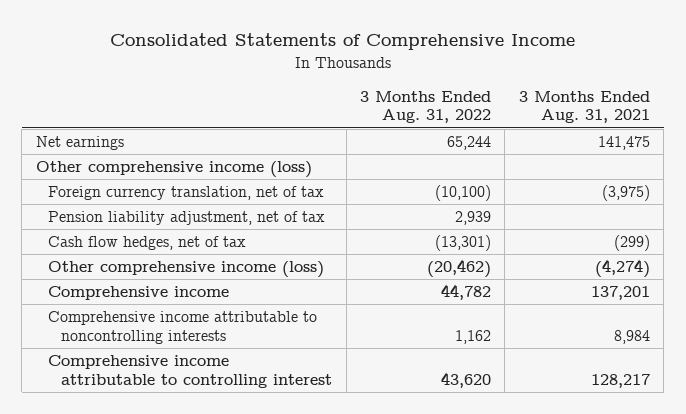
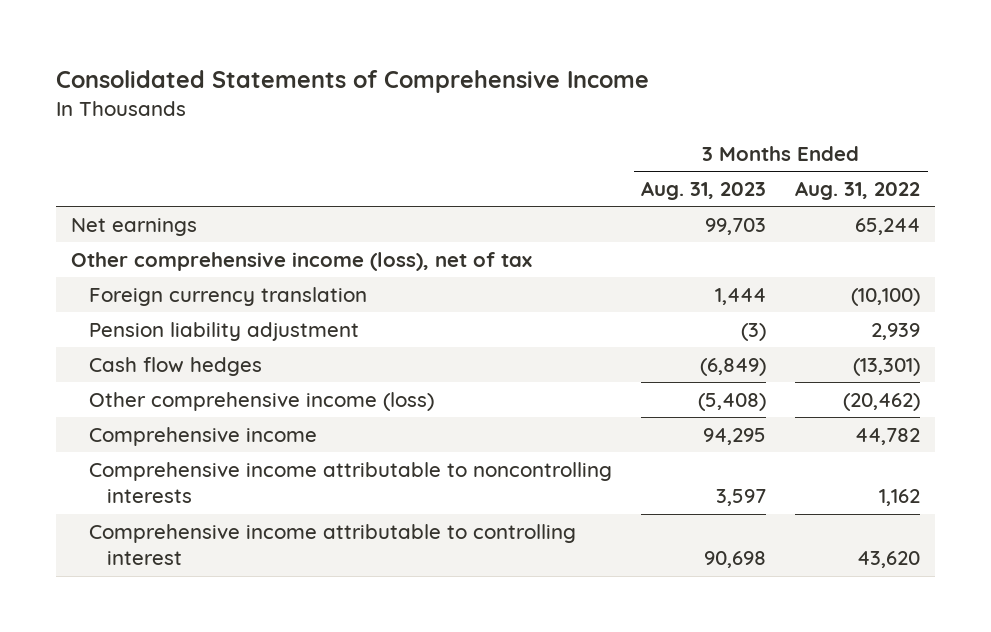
- | 3 Months Ended Aug. 31, 2022 | 3 Months Ended Aug. 31, 2021
+ | 3 Months Ended Aug. 31, 2023 | 3 Months Ended Aug. 31, 2022
- Other comprehensive income (loss)
- Foreign currency translation, net of tax | (10,100) | (3,975)
- Pension liability adjustment, net of tax | 2,939 |
- Cash flow hedges, net of tax | (13,301) | (299)
+ Other comprehensive income (loss), net of tax
+ Foreign currency translation | 1,444 | (10,100)
+ Pension liability adjustment | (3) | 2,939
+ Cash flow hedges | (6,849) | (13,301)

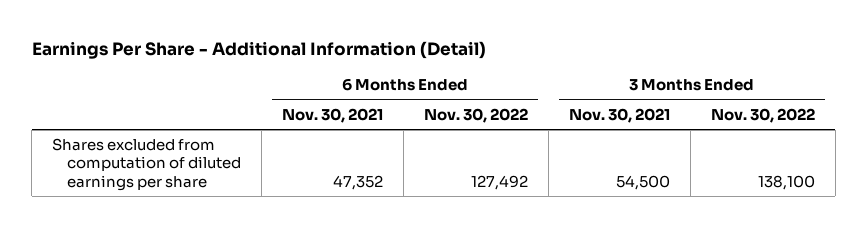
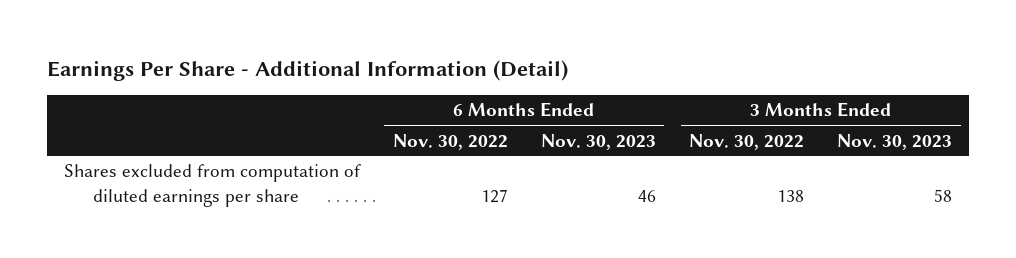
- | 6 Months Ended Nov. 30, 2021 | 6 Months Ended Nov. 30, 2022 | 3 Months Ended Nov. 30, 2021 | 3 Months Ended Nov. 30, 2022
+ | 6 Months Ended Nov. 30, 2022 | 6 Months Ended Nov. 30, 2023 | 3 Months Ended Nov. 30, 2022 | 3 Months Ended Nov. 30, 2023
- Shares excluded from computation of diluted earnings per share | 47,352 | 127,492 | 54,500 | 138,100
+ Shares excluded from computation of diluted earnings per share | 127 | 46 | 138 | 58

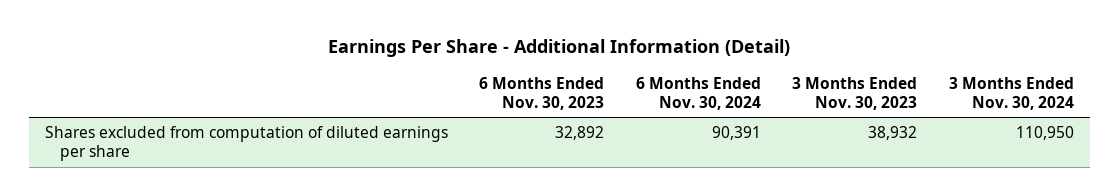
- | 6 Months Ended Nov. 30, 2022 | 6 Months Ended Nov. 30, 2023 | 3 Months Ended Nov. 30, 2022 | 3 Months Ended Nov. 30, 2023
+ | 6 Months Ended Nov. 30, 2023 | 6 Months Ended Nov. 30, 2024 | 3 Months Ended Nov. 30, 2023 | 3 Months Ended Nov. 30, 2024
- Shares excluded from computation of diluted earnings per share | 127 | 46 | 138 | 58
+ Shares excluded from computation of diluted earnings per share | 32,892 | 90,391 | 38,932 | 110,950

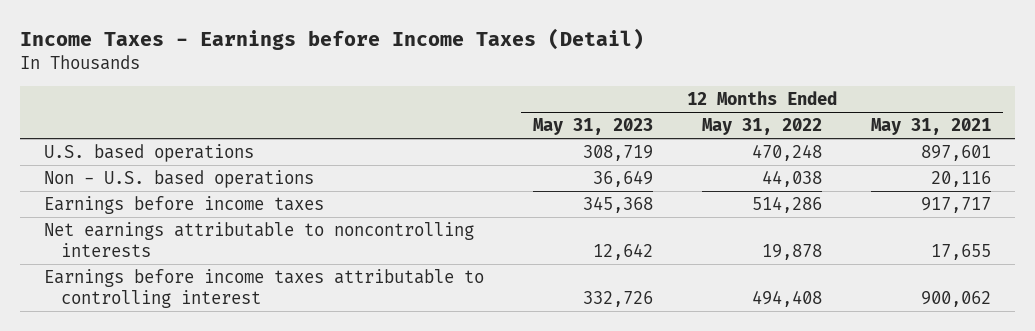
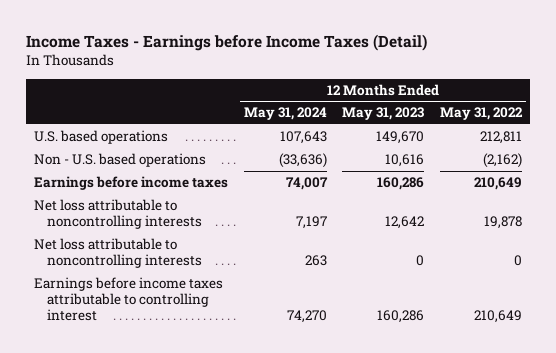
- | 12 Months Ended May 31, 2023 | 12 Months Ended May 31, 2022 | 12 Months Ended May 31, 2021
+ | 12 Months Ended May 31, 2024 | 12 Months Ended May 31, 2023 | 12 Months Ended May 31, 2022
- U.S. based operations | 308,719 | 470,248 | 897,601
- Non - U.S. based operations | 36,649 | 44,038 | 20,116
- Earnings before income taxes | 345,368 | 514,286 | 917,717
- Net earnings attributable to noncontrolling interests | 12,642 | 19,878 | 17,655
- Earnings before income taxes attributable to controlling interest | 332,726 | 494,408 | 900,062
+ U.S. based operations | 107,643 | 149,670 | 212,811
+ Non - U.S. based operations | (33,636) | 10,616 | (2,162)
+ Earnings before income taxes | 74,007 | 160,286 | 210,649
+ Net loss attributable to noncontrolling interests | 7,197 | 12,642 | 19,878
+ Net loss attributable to noncontrolling interests | 263 | 0 | 0
+ Earnings before income taxes attributable to controlling interest | 74,270 | 160,286 | 210,649

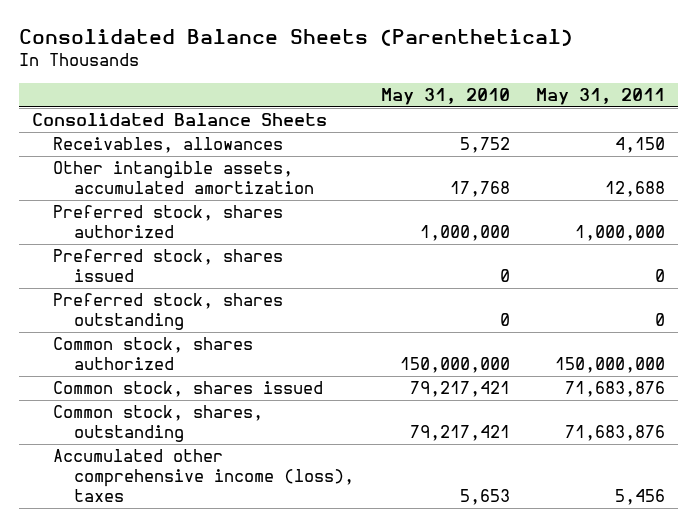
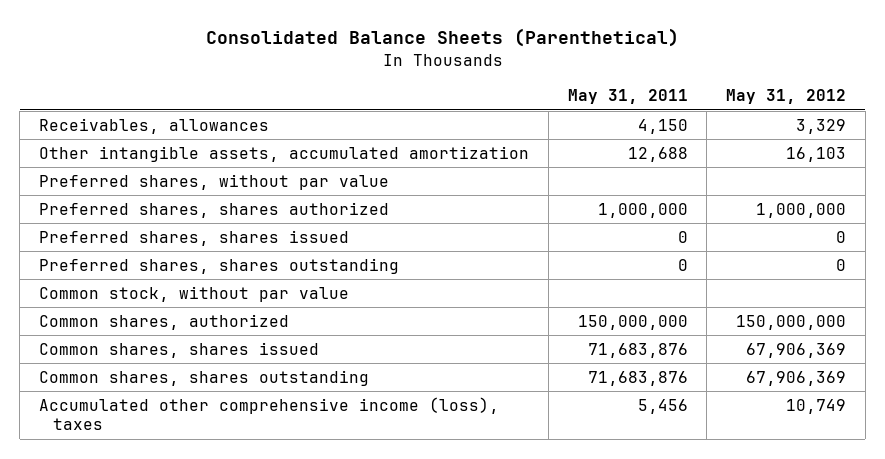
- | May 31, 2010 | May 31, 2011
+ | May 31, 2011 | May 31, 2012
- Consolidated Balance Sheets
- Preferred stock, shares authorized | 1,000,000 | 1,000,000
- Preferred stock, shares issued | 0 | 0
- Preferred stock, shares outstanding | 0 | 0
- Common stock, shares authorized | 150,000,000 | 150,000,000
- Common stock, shares issued | 79,217,421 | 71,683,876
- Common stock, shares, outstanding | 79,217,421 | 71,683,876
+ Preferred shares, without par value
+ Preferred shares, shares authorized | 1,000,000 | 1,000,000
+ Preferred shares, shares issued | 0 | 0
+ Preferred shares, shares outstanding | 0 | 0
+ Common stock, without par value
+ Common shares, authorized | 150,000,000 | 150,000,000
+ Common shares, shares issued | 71,683,876 | 67,906,369
+ Common shares, shares outstanding | 71,683,876 | 67,906,369

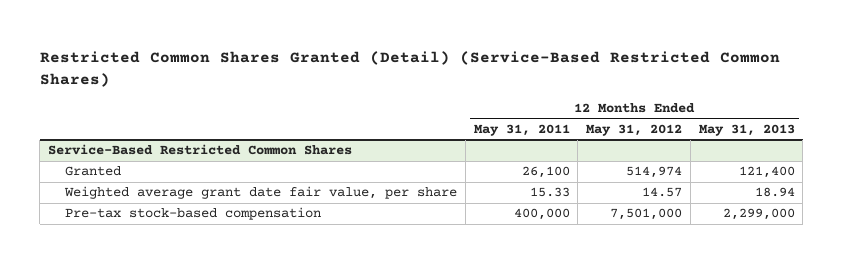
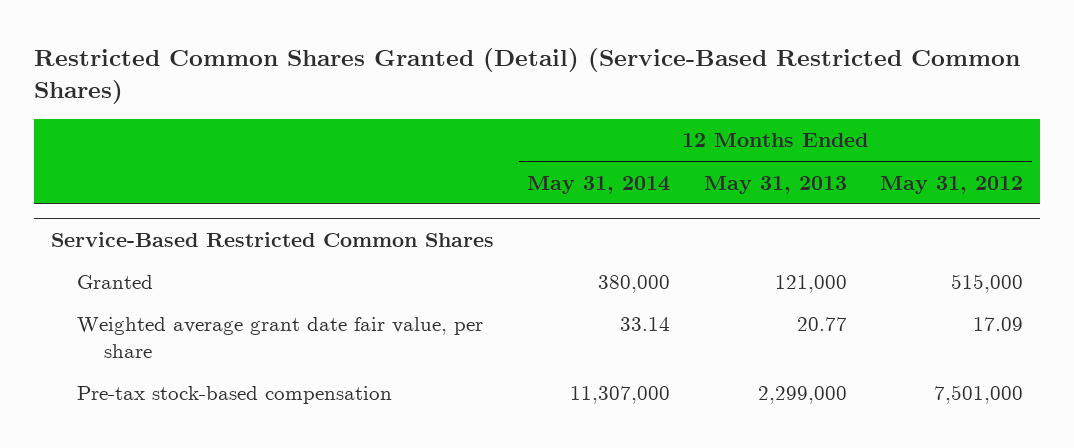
- | 12 Months Ended May 31, 2011 | 12 Months Ended May 31, 2012 | 12 Months Ended May 31, 2013
+ | 12 Months Ended May 31, 2014 | 12 Months Ended May 31, 2013 | 12 Months Ended May 31, 2012
@ Service-Based Restricted Common Shares
- Granted | 26,100 | 514,974 | 121,400
- Weighted average grant date fair value, per share | 15.33 | 14.57 | 18.94
+ Granted | 380,000 | 121,000 | 515,000
+ Weighted average grant date fair value, per share | 33.14 | 20.77 | 17.09

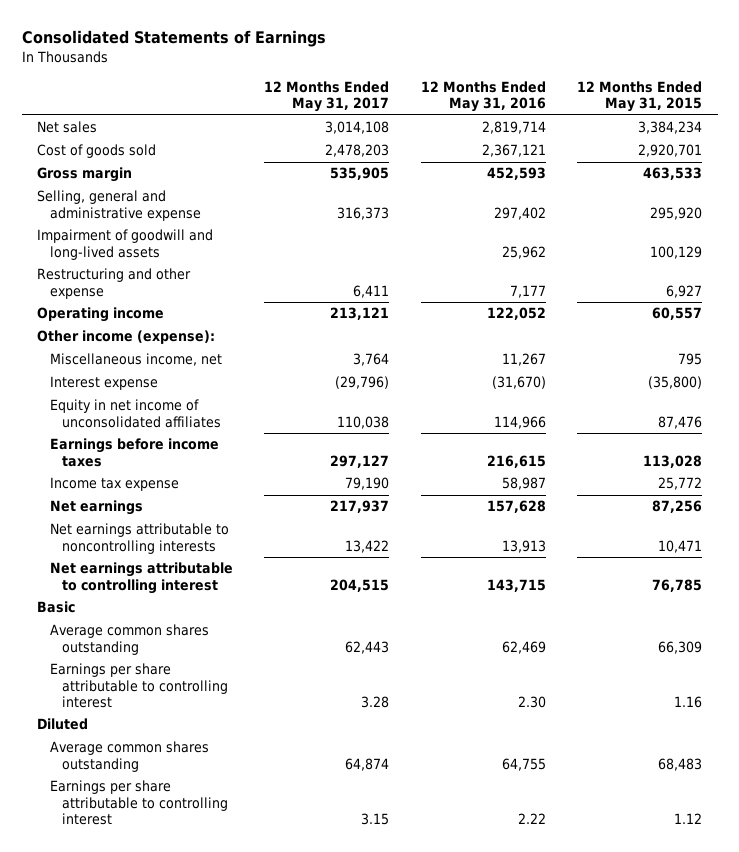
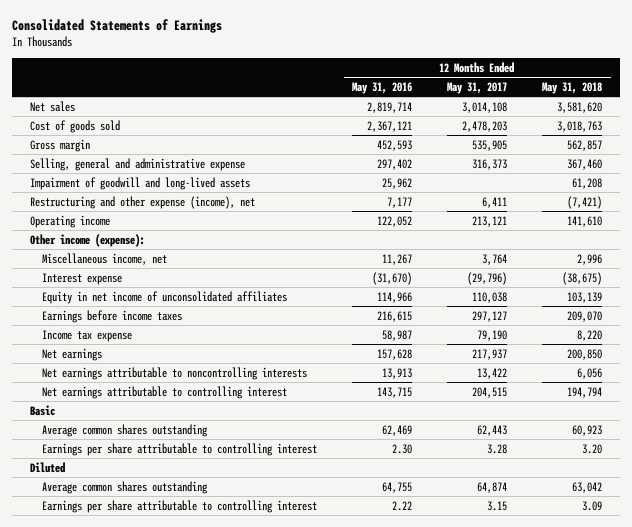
- | 12 Months Ended May 31, 2017 | 12 Months Ended May 31, 2016 | 12 Months Ended May 31, 2015
+ | 12 Months Ended May 31, 2016 | 12 Months Ended May 31, 2017 | 12 Months Ended May 31, 2018
- Restructuring and other expense | 6,411 | 7,177 | 6,927
+ Restructuring and other expense (income), net | 7,177 | 6,411 | (7,421)

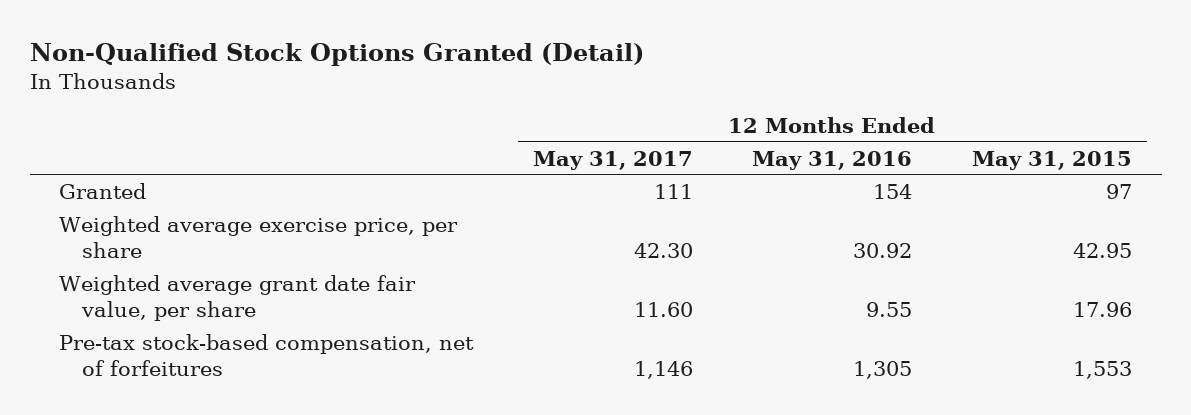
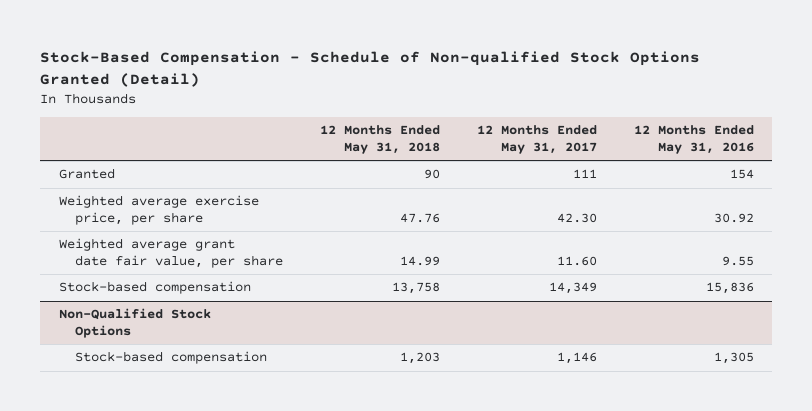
- Non-Qualified Stock Options Granted (Detail)
+ Stock-Based Compensation - Schedule of Non-qualified Stock Options Granted (Detail)
- | 12 Months Ended May 31, 2017 | 12 Months Ended May 31, 2016 | 12 Months Ended May 31, 2015
+ | 12 Months Ended May 31, 2018 | 12 Months Ended May 31, 2017 | 12 Months Ended May 31, 2016
- Pre-tax stock-based compensation, net of forfeitures | 1,146 | 1,305 | 1,553
+ Stock-based compensation | 13,758 | 14,349 | 15,836
+ Non-Qualified Stock Options
+ Stock-based compensation | 1,203 | 1,146 | 1,305

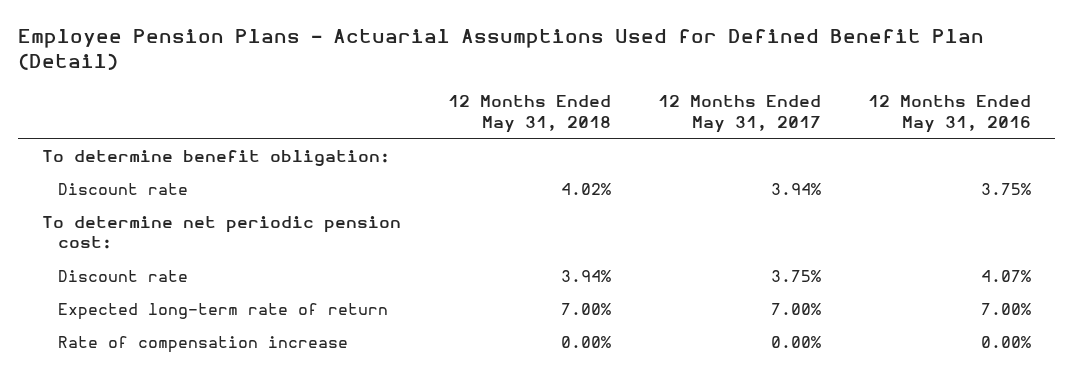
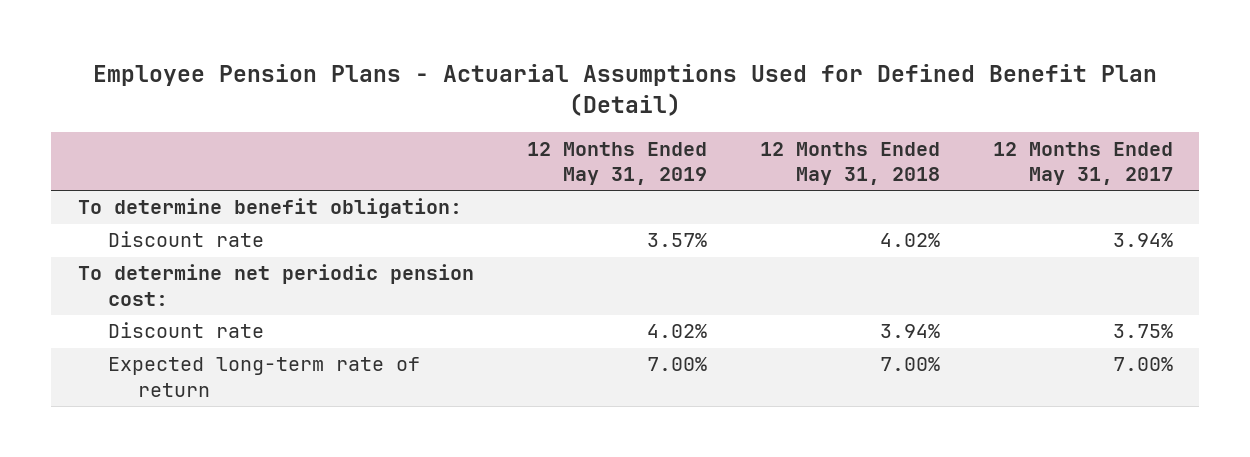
- | 12 Months Ended May 31, 2018 | 12 Months Ended May 31, 2017 | 12 Months Ended May 31, 2016
+ | 12 Months Ended May 31, 2019 | 12 Months Ended May 31, 2018 | 12 Months Ended May 31, 2017
- Rate of compensation increase | 0.00% | 0.00% | 0.00%

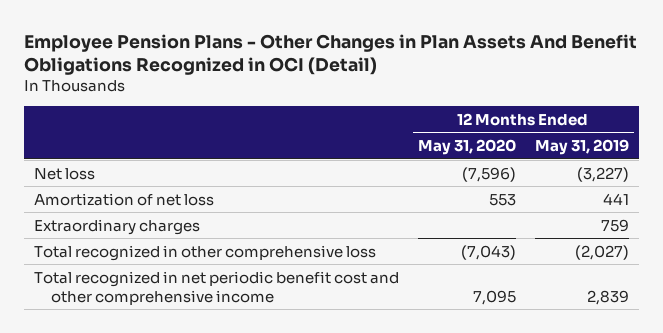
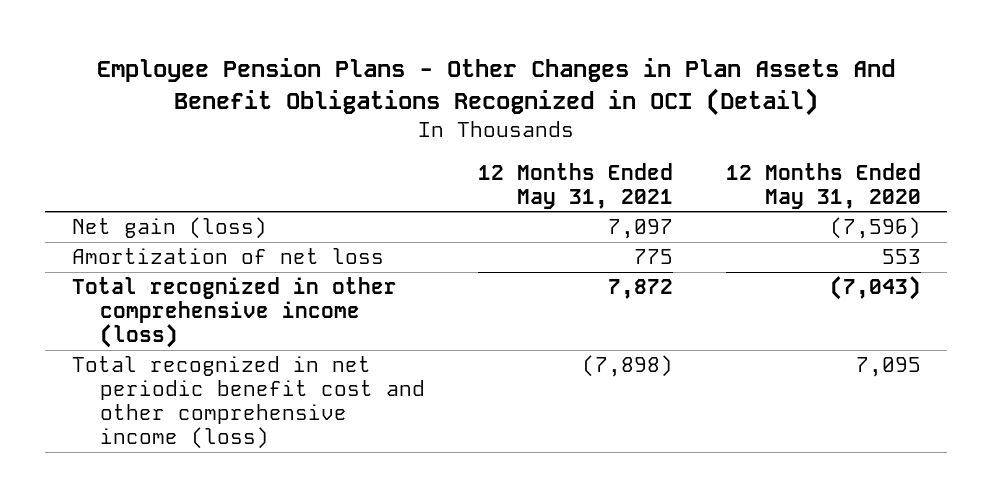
- | 12 Months Ended May 31, 2020 | 12 Months Ended May 31, 2019
+ | 12 Months Ended May 31, 2021 | 12 Months Ended May 31, 2020
- Net loss | (7,596) | (3,227)
+ Net gain (loss) | 7,097 | (7,596)
- Extraordinary charges | | 759
- Total recognized in other comprehensive loss | (7,043) | (2,027)
- Total recognized in net periodic benefit cost and other comprehensive income | 7,095 | 2,839
+ Total recognized in other comprehensive income (loss) | 7,872 | (7,043)
+ Total recognized in net periodic benefit cost and other comprehensive income (loss) | (7,898) | 7,095

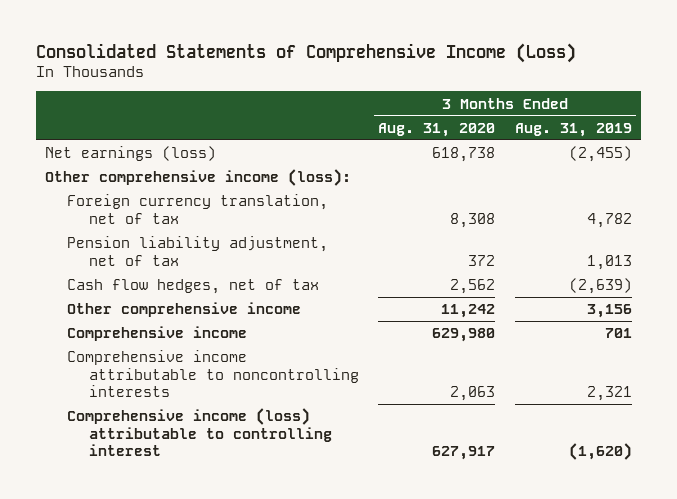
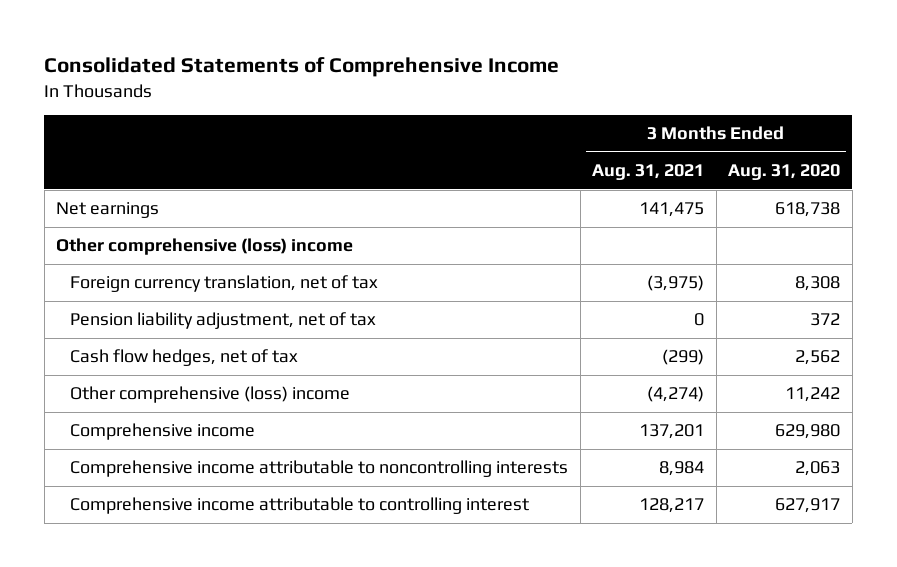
- Consolidated Statements of Comprehensive Income (Loss)
+ Consolidated Statements of Comprehensive Income
- | 3 Months Ended Aug. 31, 2020 | 3 Months Ended Aug. 31, 2019
+ | 3 Months Ended Aug. 31, 2021 | 3 Months Ended Aug. 31, 2020
- Net earnings (loss) | 618,738 | (2,455)
- Other comprehensive income (loss):
+ Net earnings | 141,475 | 618,738
+ Other comprehensive (loss) income
- Other comprehensive income | 11,242 | 3,156
+ Other comprehensive (loss) income | (4,274) | 11,242
- Comprehensive income (loss) attributable to controlling interest | 627,917 | (1,620)
+ Comprehensive income attributable to controlling interest | 128,217 | 627,917

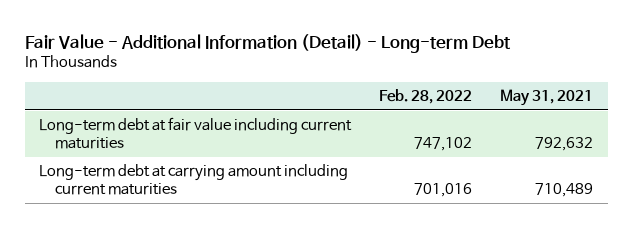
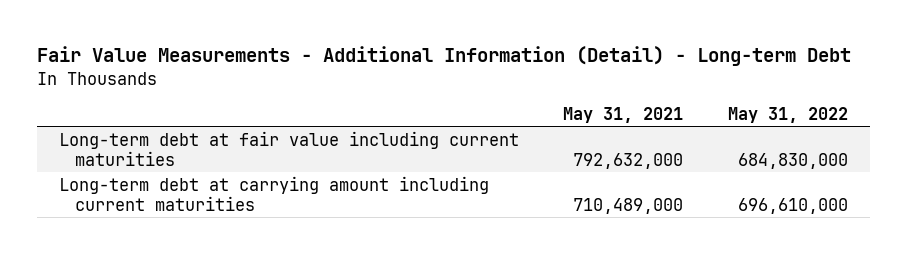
- Fair Value - Additional Information (Detail) - Long-term Debt
+ Fair Value Measurements - Additional Information (Detail) - Long-term Debt
- | Feb. 28, 2022 | May 31, 2021
+ | May 31, 2021 | May 31, 2022
- Long-term debt at fair value including current maturities | 747,102 | 792,632
- Long-term debt at carrying amount including current maturities | 701,016 | 710,489
+ Long-term debt at fair value including current maturities | 792,632,000 | 684,830,000
+ Long-term debt at carrying amount including current maturities | 710,489,000 | 696,610,000

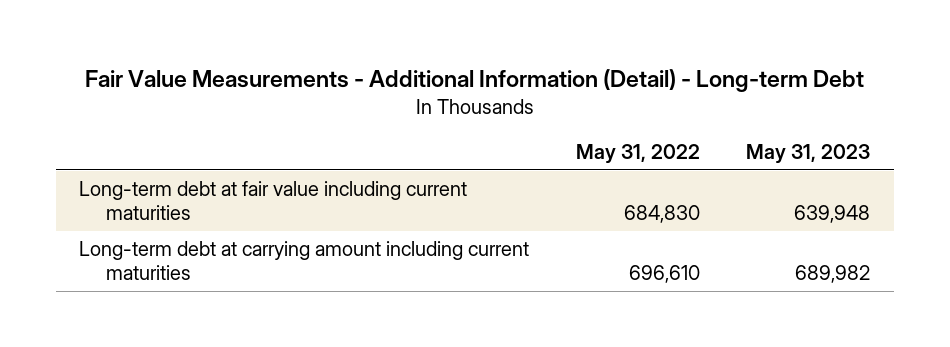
- | May 31, 2021 | May 31, 2022
+ | May 31, 2022 | May 31, 2023
- Long-term debt at fair value including current maturities | 792,632,000 | 684,830,000
- Long-term debt at carrying amount including current maturities | 710,489,000 | 696,610,000
+ Long-term debt at fair value including current maturities | 684,830 | 639,948
+ Long-term debt at carrying amount including current maturities | 696,610 | 689,982

